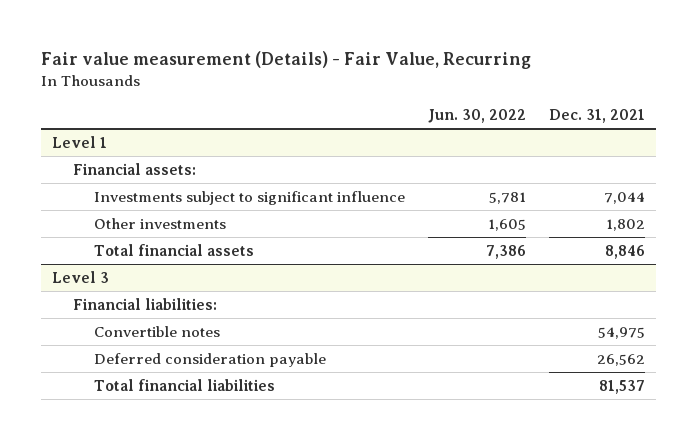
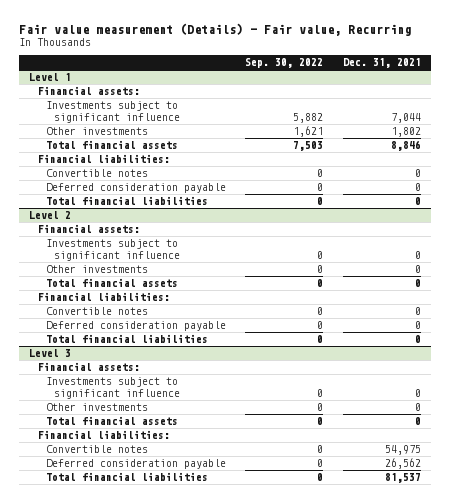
- Fair value measurement (Details) - Fair Value, Recurring
+ Fair value measurement (Details) - Fair value, Recurring
- | Jun. 30, 2022 | Dec. 31, 2021
+ | Sep. 30, 2022 | Dec. 31, 2021
@ Level 1
+ Financial liabilities:
+ Convertible notes | 0 | 0
+ Deferred consideration payable | 0 | 0
+ Total financial liabilities | 0 | 0
+ Level 2
+ Financial assets:
+ Investments subject to significant influence | 0 | 0
+ Other investments | 0 | 0
+ Total financial assets | 0 | 0
+ Financial liabilities:
+ Convertible notes | 0 | 0
+ Deferred consideration payable | 0 | 0
+ Total financial liabilities | 0 | 0
@ Level 3
+ Financial assets:
+ Investments subject to significant influence | 0 | 0
+ Other investments | 0 | 0
+ Total financial assets | 0 | 0

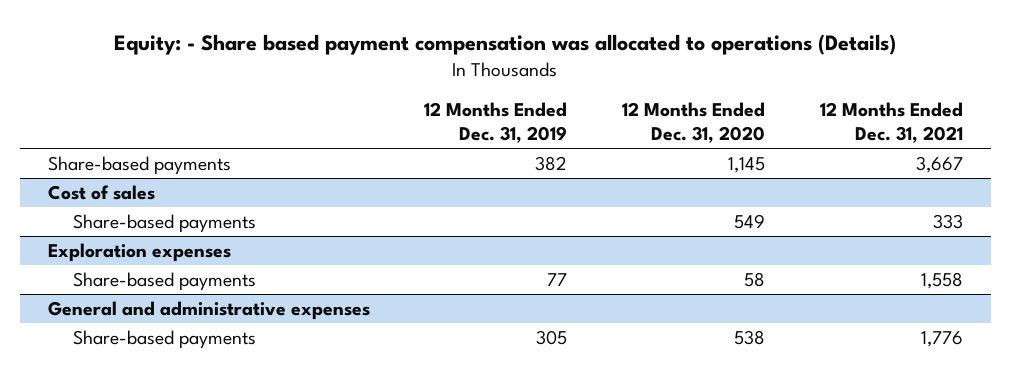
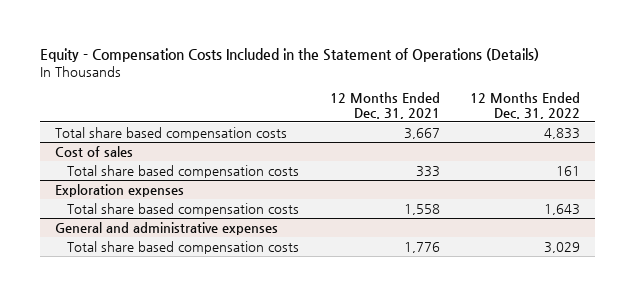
- Equity: - Share based payment compensation was allocated to operations (Details)
+ Equity - Compensation Costs Included in the Statement of Operations (Details)
- | 12 Months Ended Dec. 31, 2019 | 12 Months Ended Dec. 31, 2020 | 12 Months Ended Dec. 31, 2021
+ | 12 Months Ended Dec. 31, 2021 | 12 Months Ended Dec. 31, 2022
- Share-based payments | 382 | 1,145 | 3,667
+ Total share based compensation costs | 3,667 | 4,833
@ Cost of sales
- Share-based payments | | 549 | 333
+ Total share based compensation costs | 333 | 161
@ Exploration expenses
- Share-based payments | 77 | 58 | 1,558
+ Total share based compensation costs | 1,558 | 1,643
@ General and administrative expenses
- Share-based payments | 305 | 538 | 1,776
+ Total share based compensation costs | 1,776 | 3,029

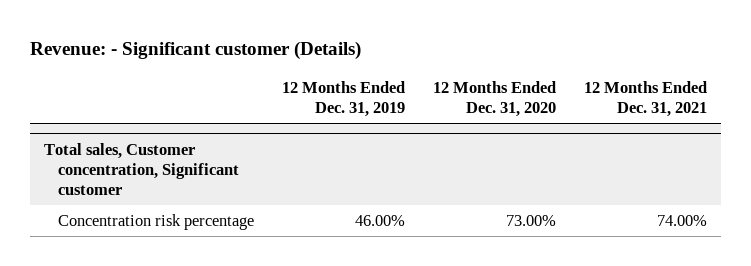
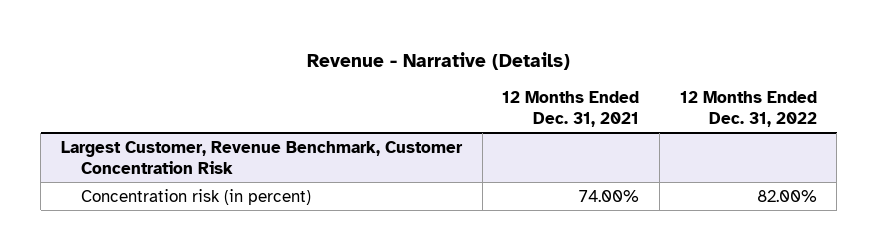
- Revenue: - Significant customer (Details)
+ Revenue - Narrative (Details)
- | 12 Months Ended Dec. 31, 2019 | 12 Months Ended Dec. 31, 2020 | 12 Months Ended Dec. 31, 2021
+ | 12 Months Ended Dec. 31, 2021 | 12 Months Ended Dec. 31, 2022
- Total sales, Customer concentration, Significant customer
- Concentration risk percentage | 46.00% | 73.00% | 74.00%
+ Largest Customer, Revenue Benchmark, Customer Concentration Risk
+ Concentration risk (in percent) | 74.00% | 82.00%

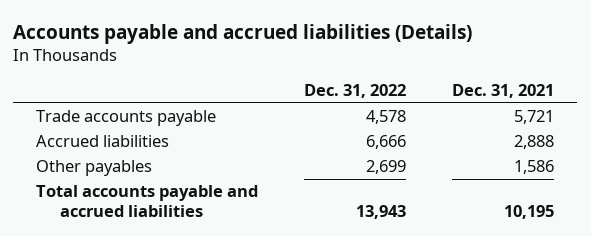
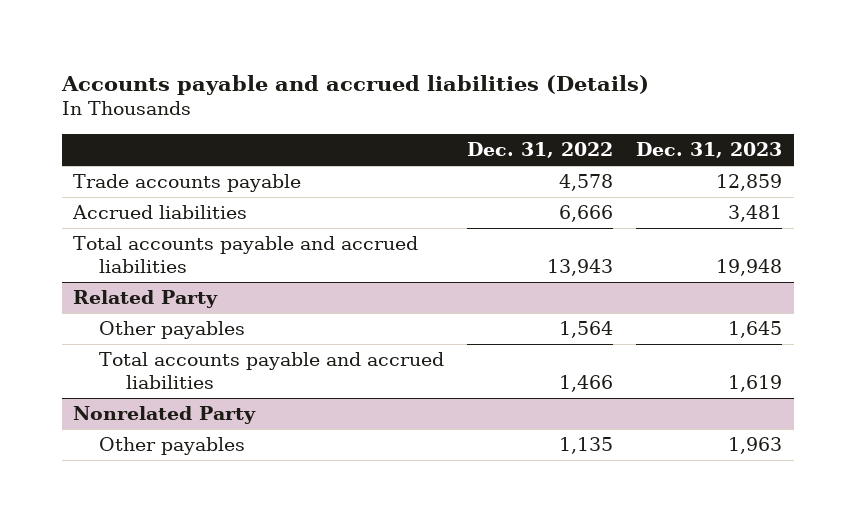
- | Dec. 31, 2022 | Dec. 31, 2021
+ | Dec. 31, 2022 | Dec. 31, 2023
- Other payables | 2,699 | 1,586
+ Related Party
+ Other payables | 1,564 | 1,645
+ Total accounts payable and accrued liabilities | 1,466 | 1,619
+ Nonrelated Party
+ Other payables | 1,135 | 1,963

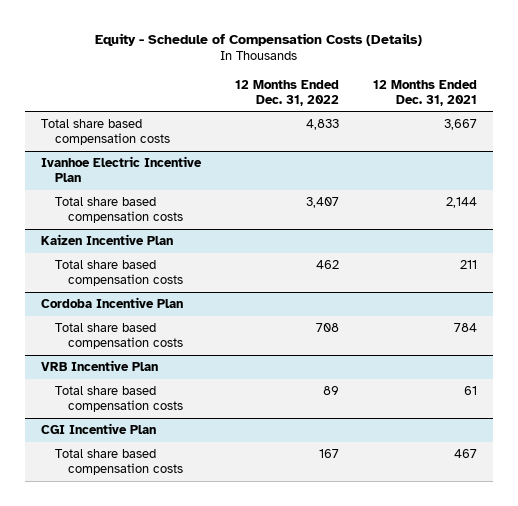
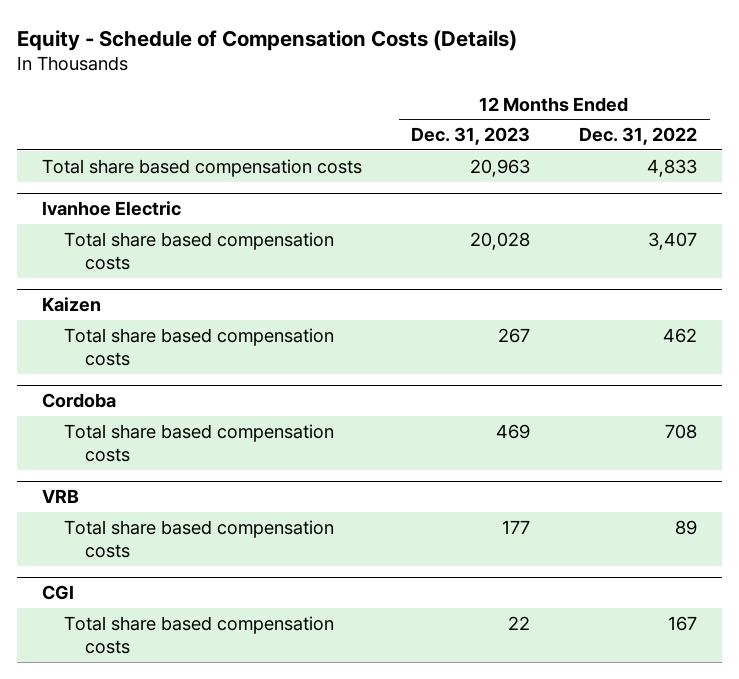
- | 12 Months Ended Dec. 31, 2022 | 12 Months Ended Dec. 31, 2021
+ | 12 Months Ended Dec. 31, 2023 | 12 Months Ended Dec. 31, 2022
- Ivanhoe Electric Incentive Plan
+ Ivanhoe Electric
- Kaizen Incentive Plan
+ Kaizen
- Cordoba Incentive Plan
+ Cordoba
- VRB Incentive Plan
+ VRB
- CGI Incentive Plan
+ CGI

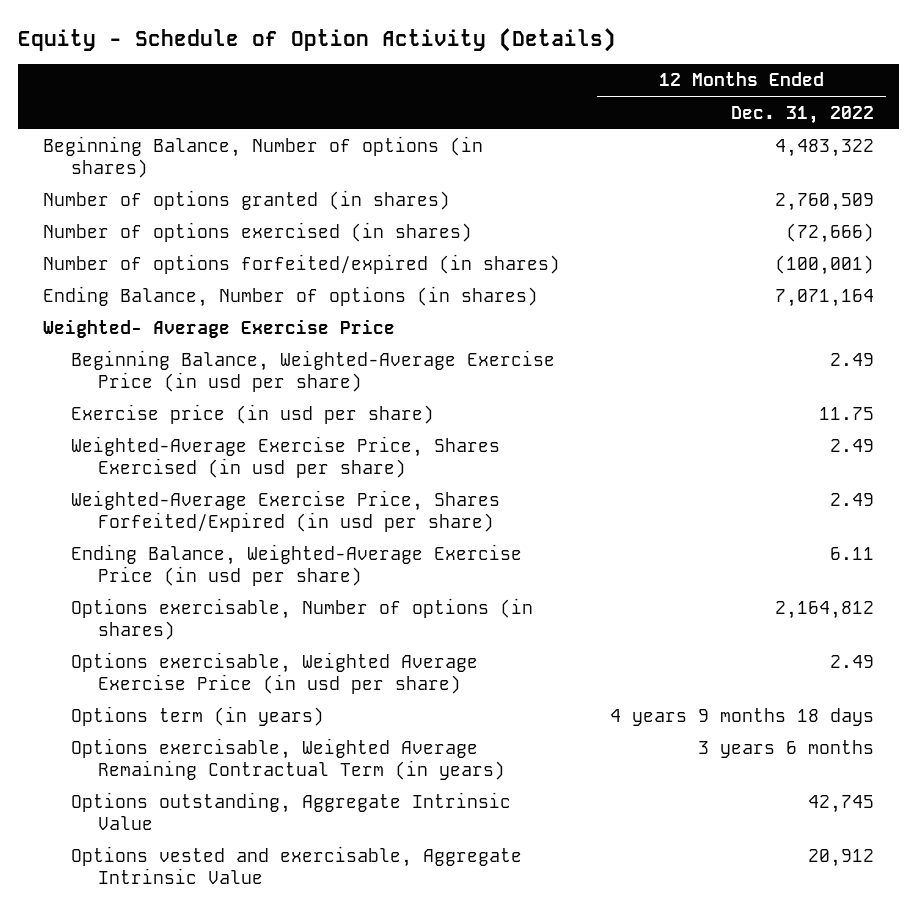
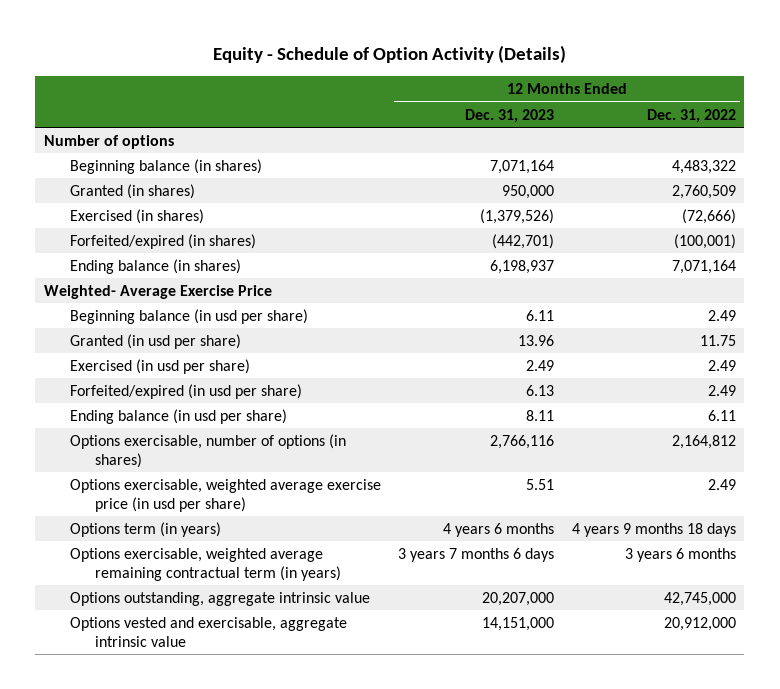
- | 12 Months Ended Dec. 31, 2022
+ | 12 Months Ended Dec. 31, 2023 | 12 Months Ended Dec. 31, 2022
- Beginning Balance, Number of options (in shares) | 4,483,322
- Number of options granted (in shares) | 2,760,509
- Number of options exercised (in shares) | (72,666)
- Number of options forfeited/expired (in shares) | (100,001)
- Ending Balance, Number of options (in shares) | 7,071,164
+ Number of options
+ Beginning balance (in shares) | 7,071,164 | 4,483,322
+ Granted (in shares) | 950,000 | 2,760,509
+ Exercised (in shares) | (1,379,526) | (72,666)
+ Forfeited/expired (in shares) | (442,701) | (100,001)
+ Ending balance (in shares) | 6,198,937 | 7,071,164
- Beginning Balance, Weighted-Average Exercise Price (in usd per share) | 2.49
- Exercise price (in usd per share) | 11.75
- Weighted-Average Exercise Price, Shares Exercised (in usd per share) | 2.49
- Weighted-Average Exercise Price, Shares Forfeited/Expired (in usd per share) | 2.49
- Ending Balance, Weighted-Average Exercise Price (in usd per share) | 6.11
- Options exercisable, Number of options (in shares) | 2,164,812
- Options exercisable, Weighted Average Exercise Price (in usd per share) | 2.49
+ Beginning balance (in usd per share) | 6.11 | 2.49
+ Granted (in usd per share) | 13.96 | 11.75
+ Exercised (in usd per share) | 2.49 | 2.49
+ Forfeited/expired (in usd per share) | 6.13 | 2.49
+ Ending balance (in usd per share) | 8.11 | 6.11
+ Options exercisable, number of options (in shares) | 2,766,116 | 2,164,812
+ Options exercisable, weighted average exercise price (in usd per share) | 5.51 | 2.49
- Options exercisable, Weighted Average Remaining Contractual Term (in years) | 3 years 6 months
- Options outstanding, Aggregate Intrinsic Value | 42,745
- Options vested and exercisable, Aggregate Intrinsic Value | 20,912
+ Options exercisable, weighted average remaining contractual term (in years) | 3 years 7 months 6 days | 3 years 6 months
+ Options outstanding, aggregate intrinsic value | 20,207,000 | 42,745,000
+ Options vested and exercisable, aggregate intrinsic value | 14,151,000 | 20,912,000

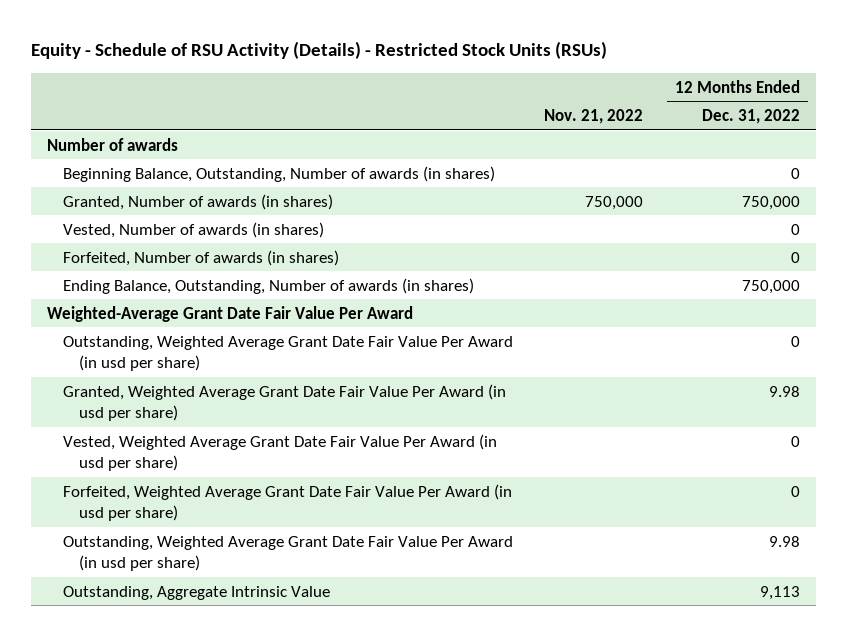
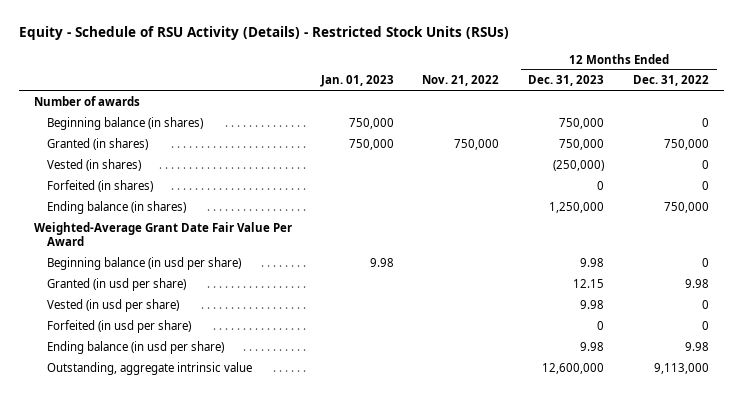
- | Nov. 21, 2022 | 12 Months Ended Dec. 31, 2022
+ | Jan. 01, 2023 | Nov. 21, 2022 | 12 Months Ended Dec. 31, 2023 | 12 Months Ended Dec. 31, 2022
- Beginning Balance, Outstanding, Number of awards (in shares) | | 0
- Granted, Number of awards (in shares) | 750,000 | 750,000
- Vested, Number of awards (in shares) | | 0
- Forfeited, Number of awards (in shares) | | 0
- Ending Balance, Outstanding, Number of awards (in shares) | | 750,000
+ Beginning balance (in shares) | 750,000 | | 750,000 | 0
+ Granted (in shares) | 750,000 | 750,000 | 750,000 | 750,000
+ Vested (in shares) | | | (250,000) | 0
+ Forfeited (in shares) | | | 0 | 0
+ Ending balance (in shares) | | | 1,250,000 | 750,000
- Outstanding, Weighted Average Grant Date Fair Value Per Award (in usd per share) | | 0
- Granted, Weighted Average Grant Date Fair Value Per Award (in usd per share) | | 9.98
- Vested, Weighted Average Grant Date Fair Value Per Award (in usd per share) | | 0
- Forfeited, Weighted Average Grant Date Fair Value Per Award (in usd per share) | | 0
- Outstanding, Weighted Average Grant Date Fair Value Per Award (in usd per share) | | 9.98
- Outstanding, Aggregate Intrinsic Value | | 9,113
+ Beginning balance (in usd per share) | 9.98 | | 9.98 | 0
+ Granted (in usd per share) | | | 12.15 | 9.98
+ Vested (in usd per share) | | | 9.98 | 0
+ Forfeited (in usd per share) | | | 0 | 0
+ Ending balance (in usd per share) | | | 9.98 | 9.98
+ Outstanding, aggregate intrinsic value | | | 12,600,000 | 9,113,000

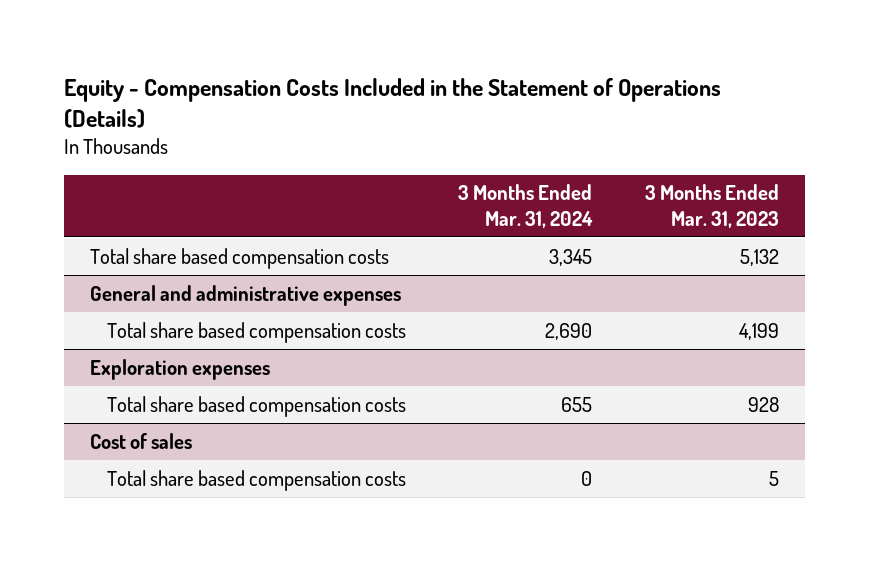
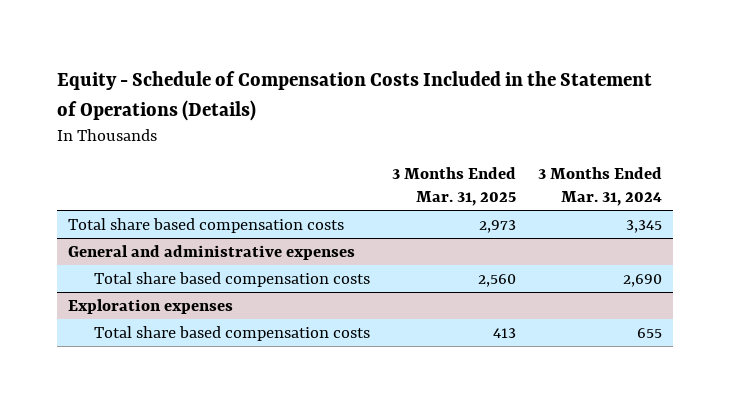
- Equity - Compensation Costs Included in the Statement of Operations (Details)
+ Equity - Schedule of Compensation Costs Included in the Statement of Operations (Details)
- | 3 Months Ended Mar. 31, 2024 | 3 Months Ended Mar. 31, 2023
+ | 3 Months Ended Mar. 31, 2025 | 3 Months Ended Mar. 31, 2024
- Cost of sales
- Total share based compensation costs | 0 | 5

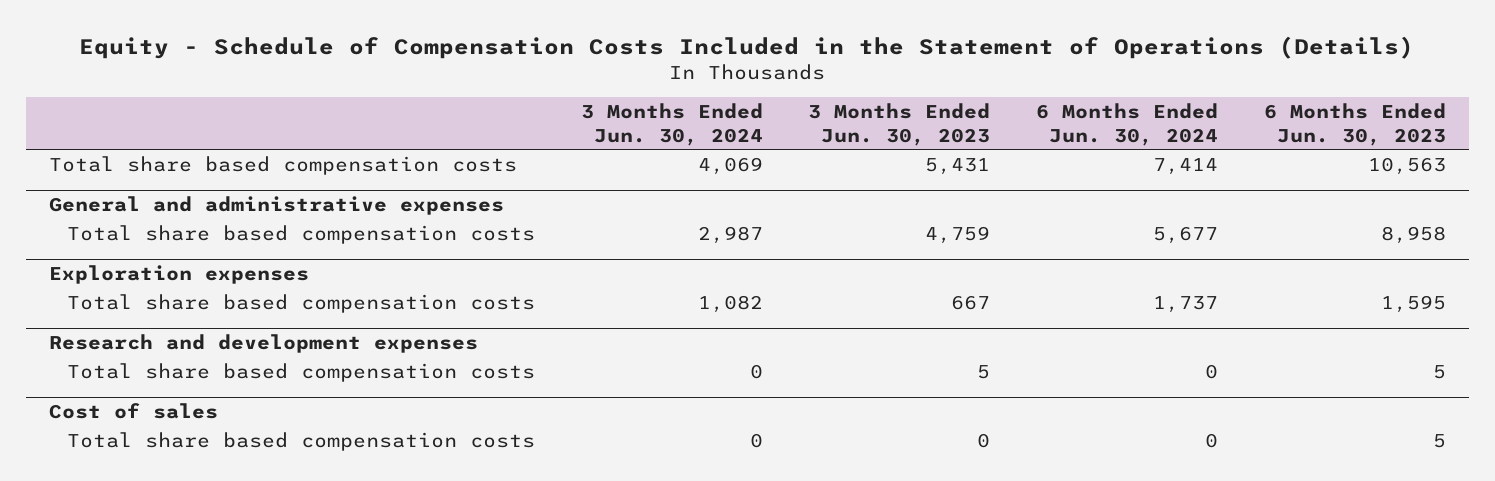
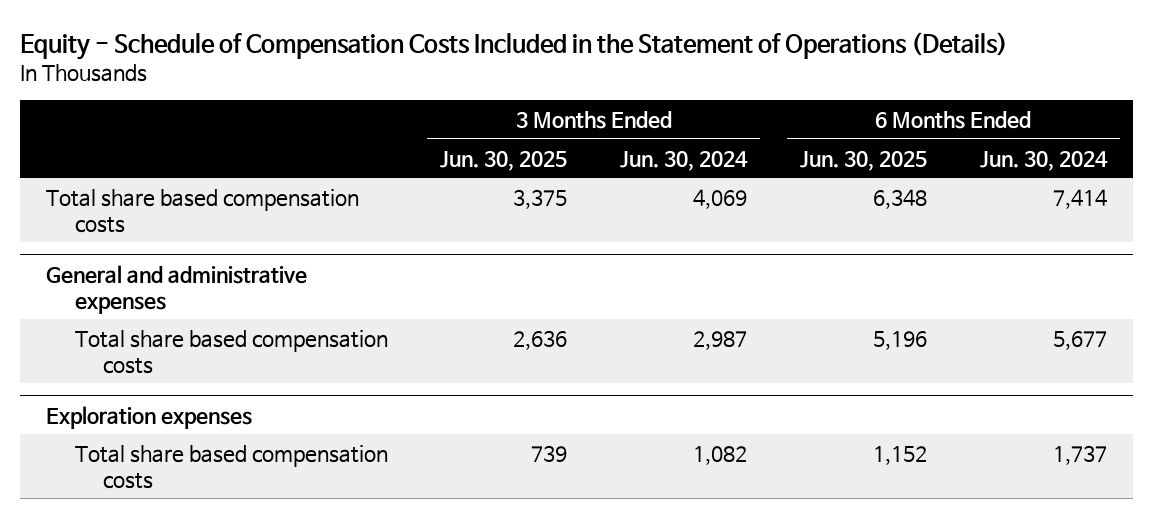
- | 3 Months Ended Jun. 30, 2024 | 3 Months Ended Jun. 30, 2023 | 6 Months Ended Jun. 30, 2024 | 6 Months Ended Jun. 30, 2023
+ | 3 Months Ended Jun. 30, 2025 | 3 Months Ended Jun. 30, 2024 | 6 Months Ended Jun. 30, 2025 | 6 Months Ended Jun. 30, 2024
- Research and development expenses
- Total share based compensation costs | 0 | 5 | 0 | 5
- Cost of sales
- Total share based compensation costs | 0 | 0 | 0 | 5

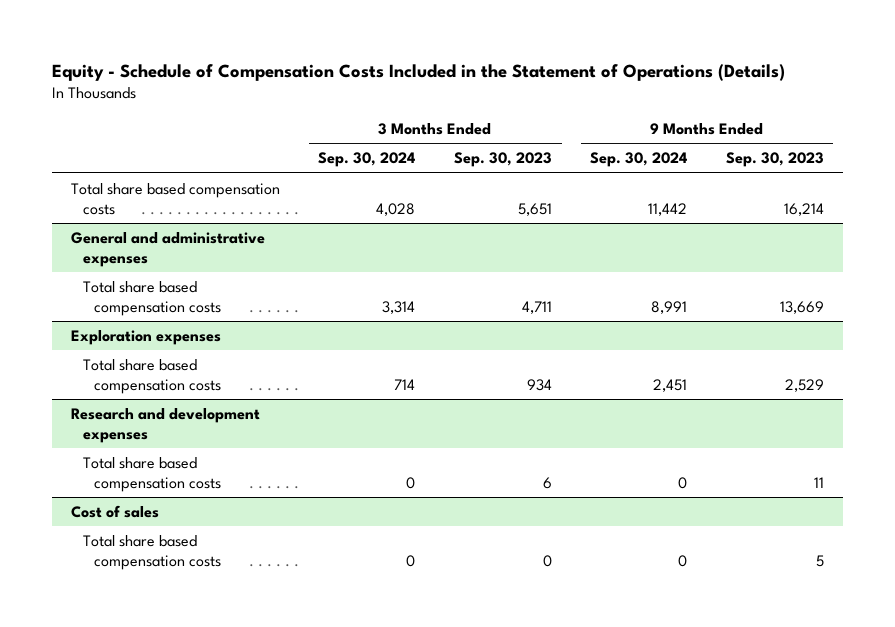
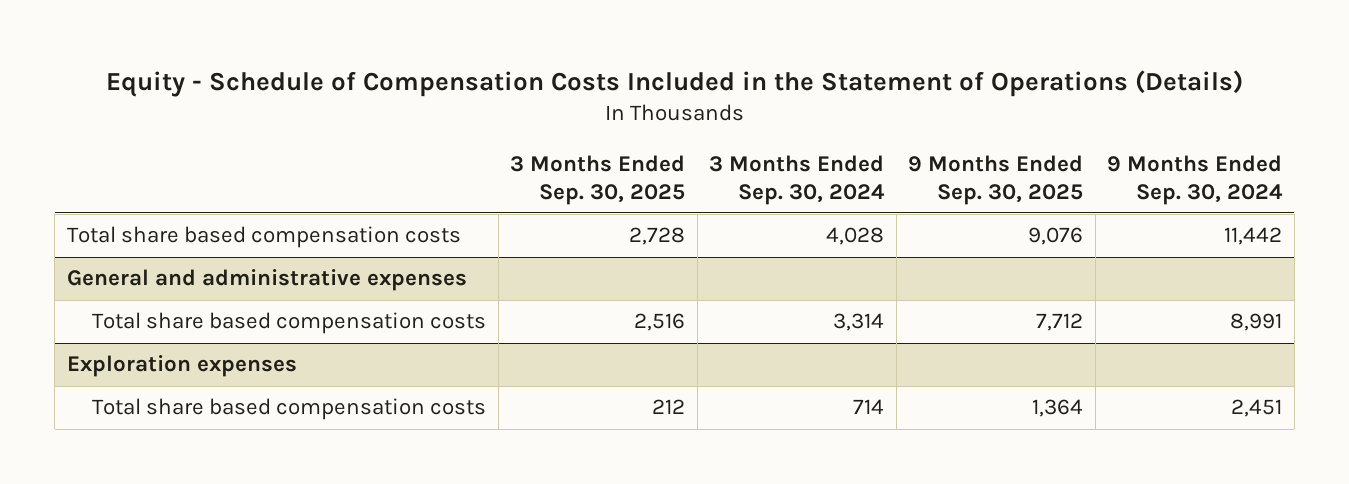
- | 3 Months Ended Sep. 30, 2024 | 3 Months Ended Sep. 30, 2023 | 9 Months Ended Sep. 30, 2024 | 9 Months Ended Sep. 30, 2023
+ | 3 Months Ended Sep. 30, 2025 | 3 Months Ended Sep. 30, 2024 | 9 Months Ended Sep. 30, 2025 | 9 Months Ended Sep. 30, 2024
- Research and development expenses
- Total share based compensation costs | 0 | 6 | 0 | 11
- Cost of sales
- Total share based compensation costs | 0 | 0 | 0 | 5

